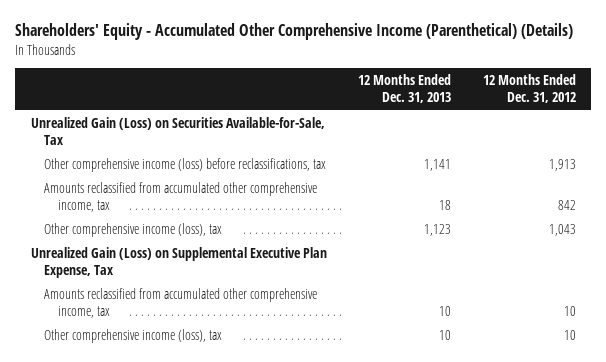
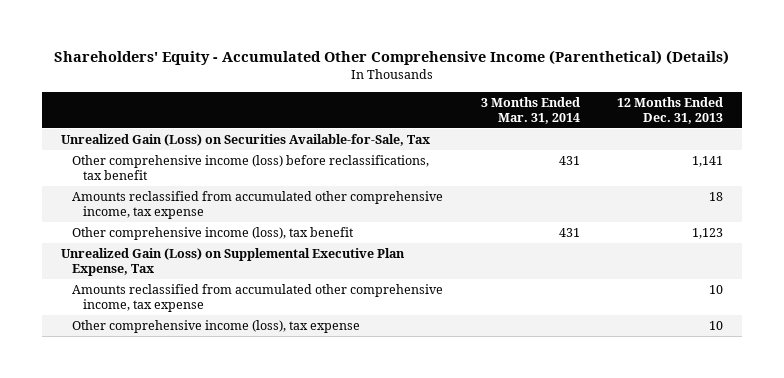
- | 12 Months Ended Dec. 31, 2013 | 12 Months Ended Dec. 31, 2012
+ | 3 Months Ended Mar. 31, 2014 | 12 Months Ended Dec. 31, 2013
- Other comprehensive income (loss) before reclassifications, tax | 1,141 | 1,913
- Amounts reclassified from accumulated other comprehensive income, tax | 18 | 842
- Other comprehensive income (loss), tax | 1,123 | 1,043
+ Other comprehensive income (loss) before reclassifications, tax benefit | 431 | 1,141
+ Amounts reclassified from accumulated other comprehensive income, tax expense | | 18
+ Other comprehensive income (loss), tax benefit | 431 | 1,123
- Amounts reclassified from accumulated other comprehensive income, tax | 10 | 10
- Other comprehensive income (loss), tax | 10 | 10
+ Amounts reclassified from accumulated other comprehensive income, tax expense | | 10
+ Other comprehensive income (loss), tax expense | | 10

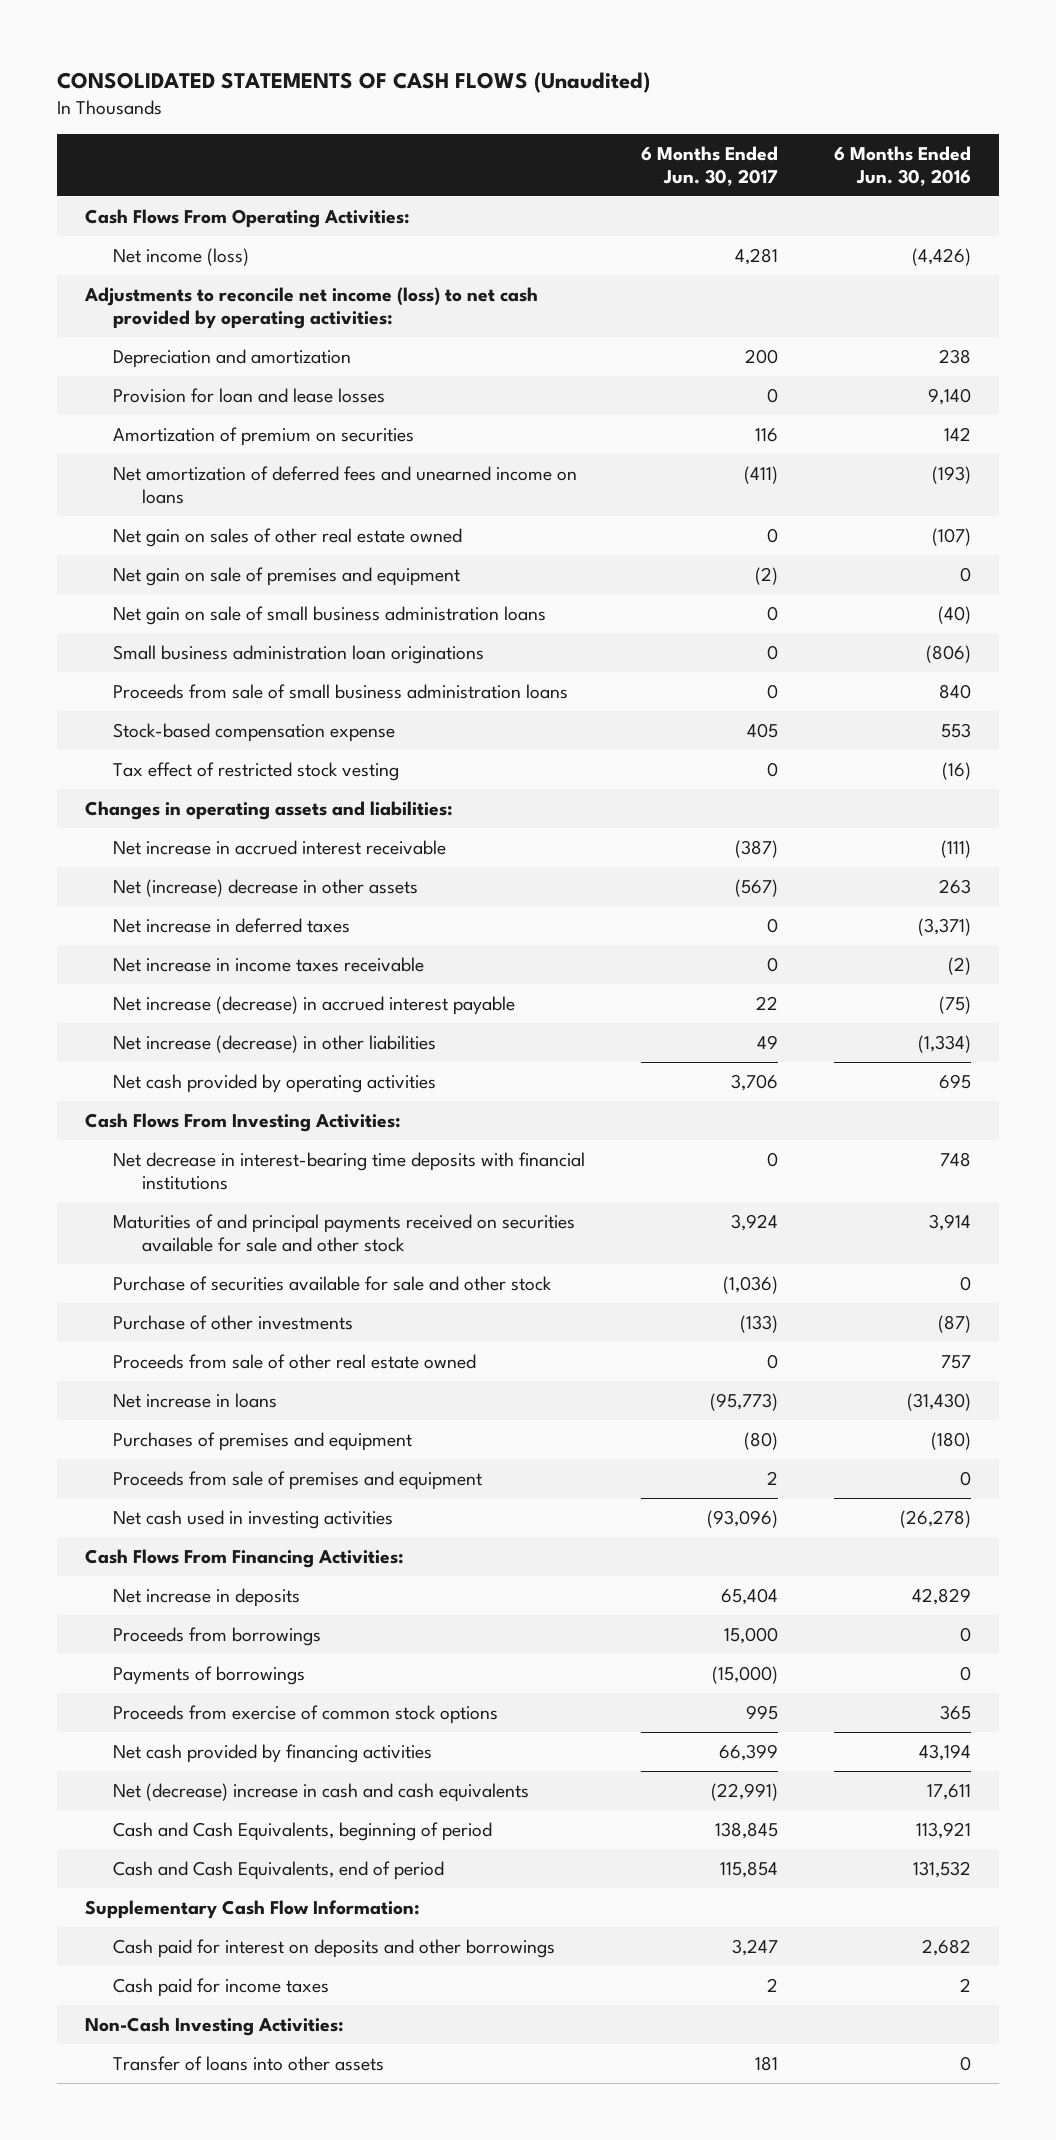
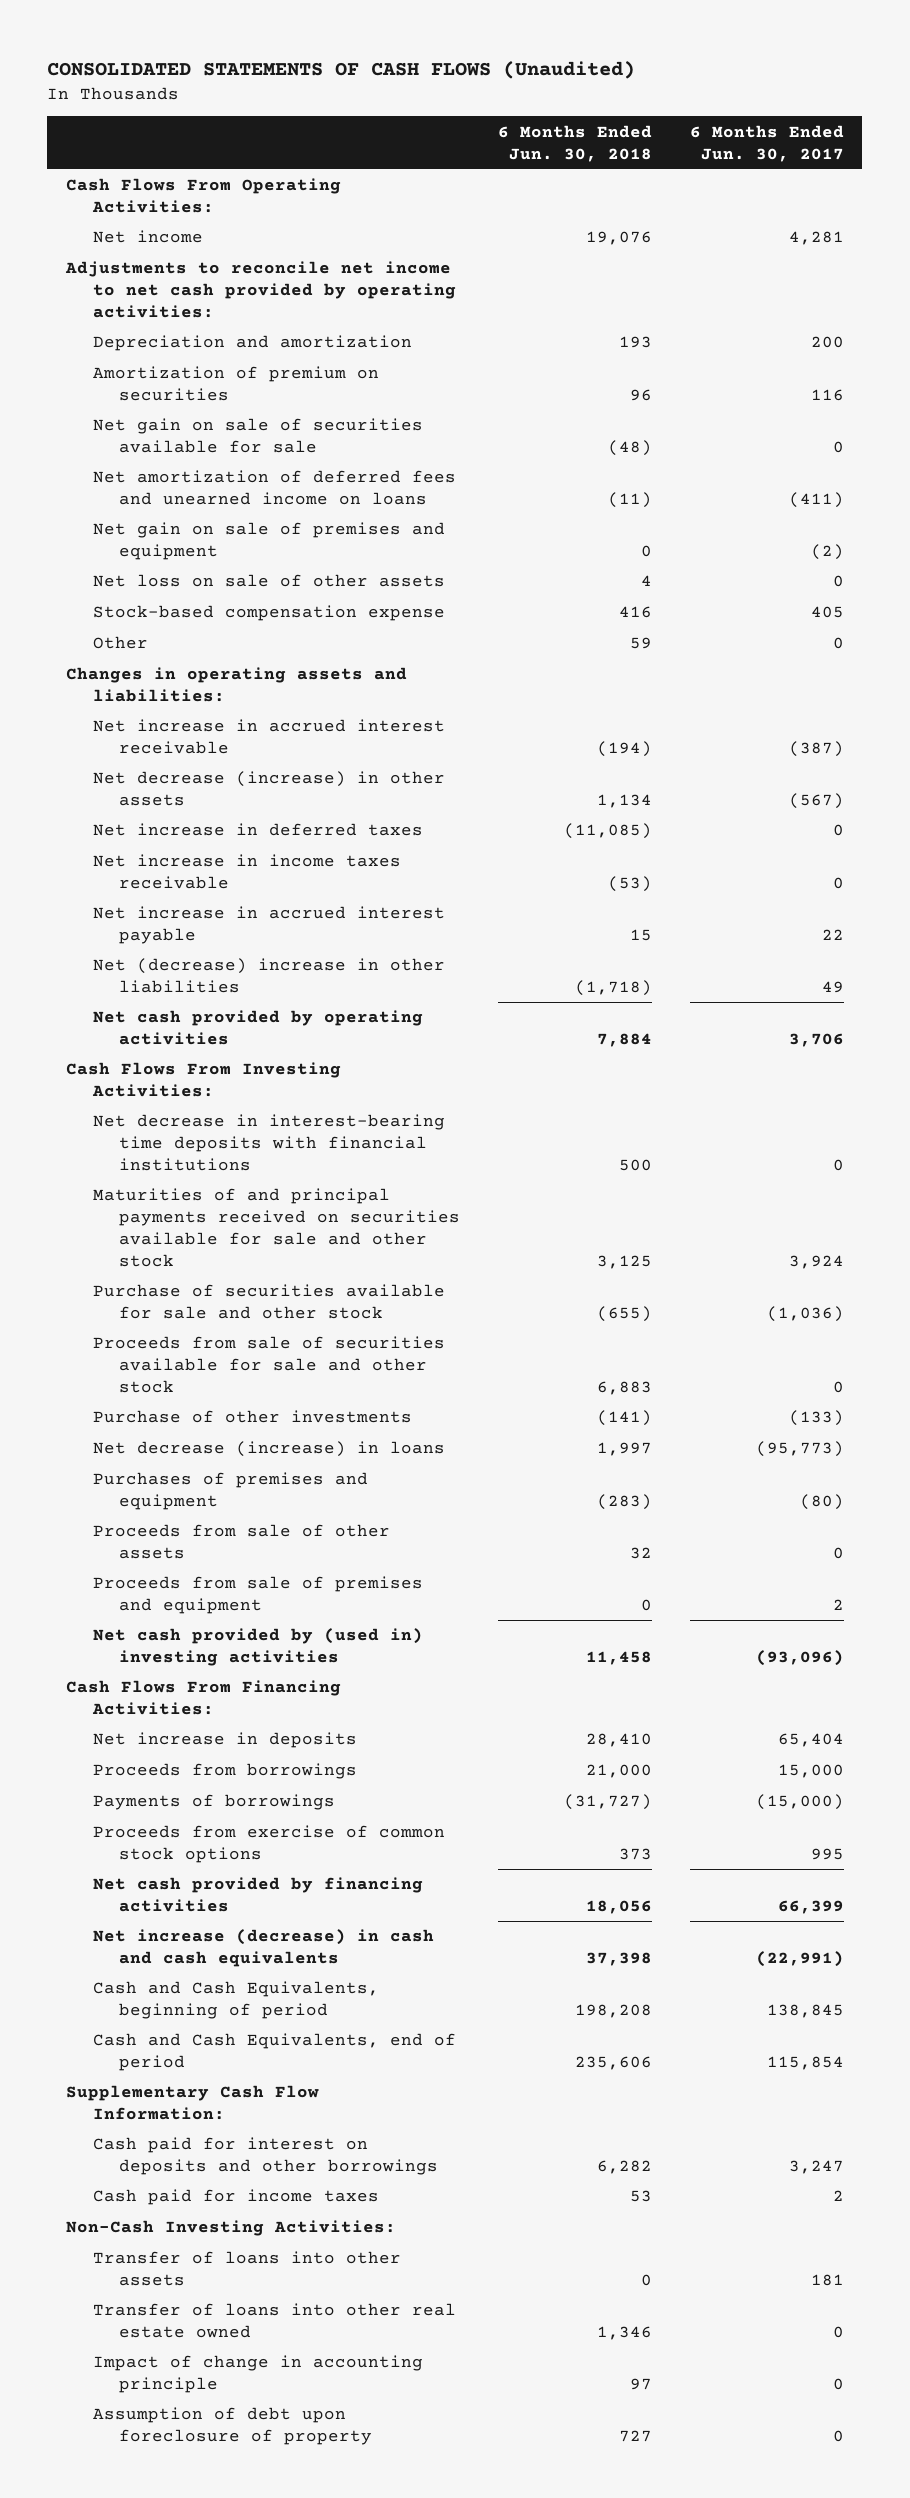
- | 6 Months Ended Jun. 30, 2017 | 6 Months Ended Jun. 30, 2016
+ | 6 Months Ended Jun. 30, 2018 | 6 Months Ended Jun. 30, 2017
- Net income (loss) | 4,281 | (4,426)
- Adjustments to reconcile net income (loss) to net cash provided by operating activities:
+ Net income | 19,076 | 4,281
+ Adjustments to reconcile net income to net cash provided by operating activities:
- Provision for loan and lease losses | 0 | 9,140
+ Net gain on sale of securities available for sale | (48) | 0
- Net gain on sales of other real estate owned | 0 | (107)
- Net gain on sale of small business administration loans | 0 | (40)
- Small business administration loan originations | 0 | (806)
- Proceeds from sale of small business administration loans | 0 | 840
+ Net loss on sale of other assets | 4 | 0
- Tax effect of restricted stock vesting | 0 | (16)
+ Other | 59 | 0
- Net (increase) decrease in other assets | (567) | 263
+ Net decrease (increase) in other assets | 1,134 | (567)
- Net increase (decrease) in accrued interest payable | 22 | (75)
- Net increase (decrease) in other liabilities | 49 | (1,334)
+ Net increase in accrued interest payable | 15 | 22
+ Net (decrease) increase in other liabilities | (1,718) | 49
+ Proceeds from sale of securities available for sale and other stock | 6,883 | 0
- Proceeds from sale of other real estate owned | 0 | 757
- Net increase in loans | (95,773) | (31,430)
+ Net decrease (increase) in loans | 1,997 | (95,773)
+ Proceeds from sale of other assets | 32 | 0
- Net cash used in investing activities | (93,096) | (26,278)
+ Net cash provided by (used in) investing activities | 11,458 | (93,096)
- Net (decrease) increase in cash and cash equivalents | (22,991) | 17,611
+ Net increase (decrease) in cash and cash equivalents | 37,398 | (22,991)
+ Transfer of loans into other real estate owned | 1,346 | 0
+ Impact of change in accounting principle | 97 | 0
+ Assumption of debt upon foreclosure of property | 727 | 0

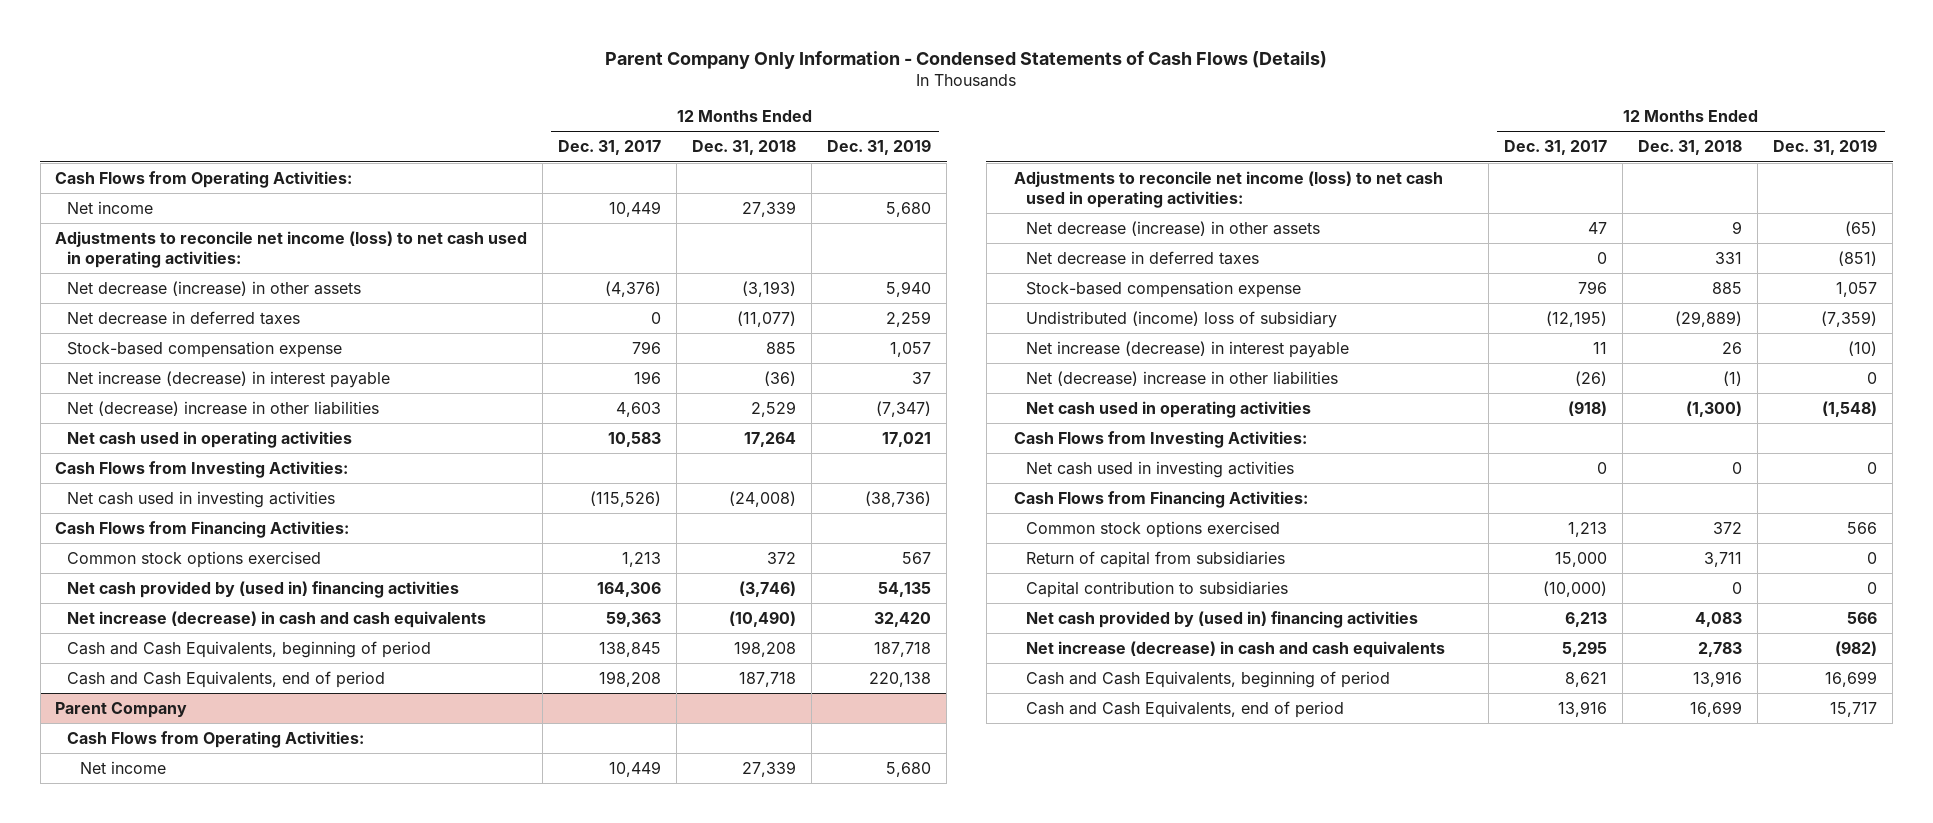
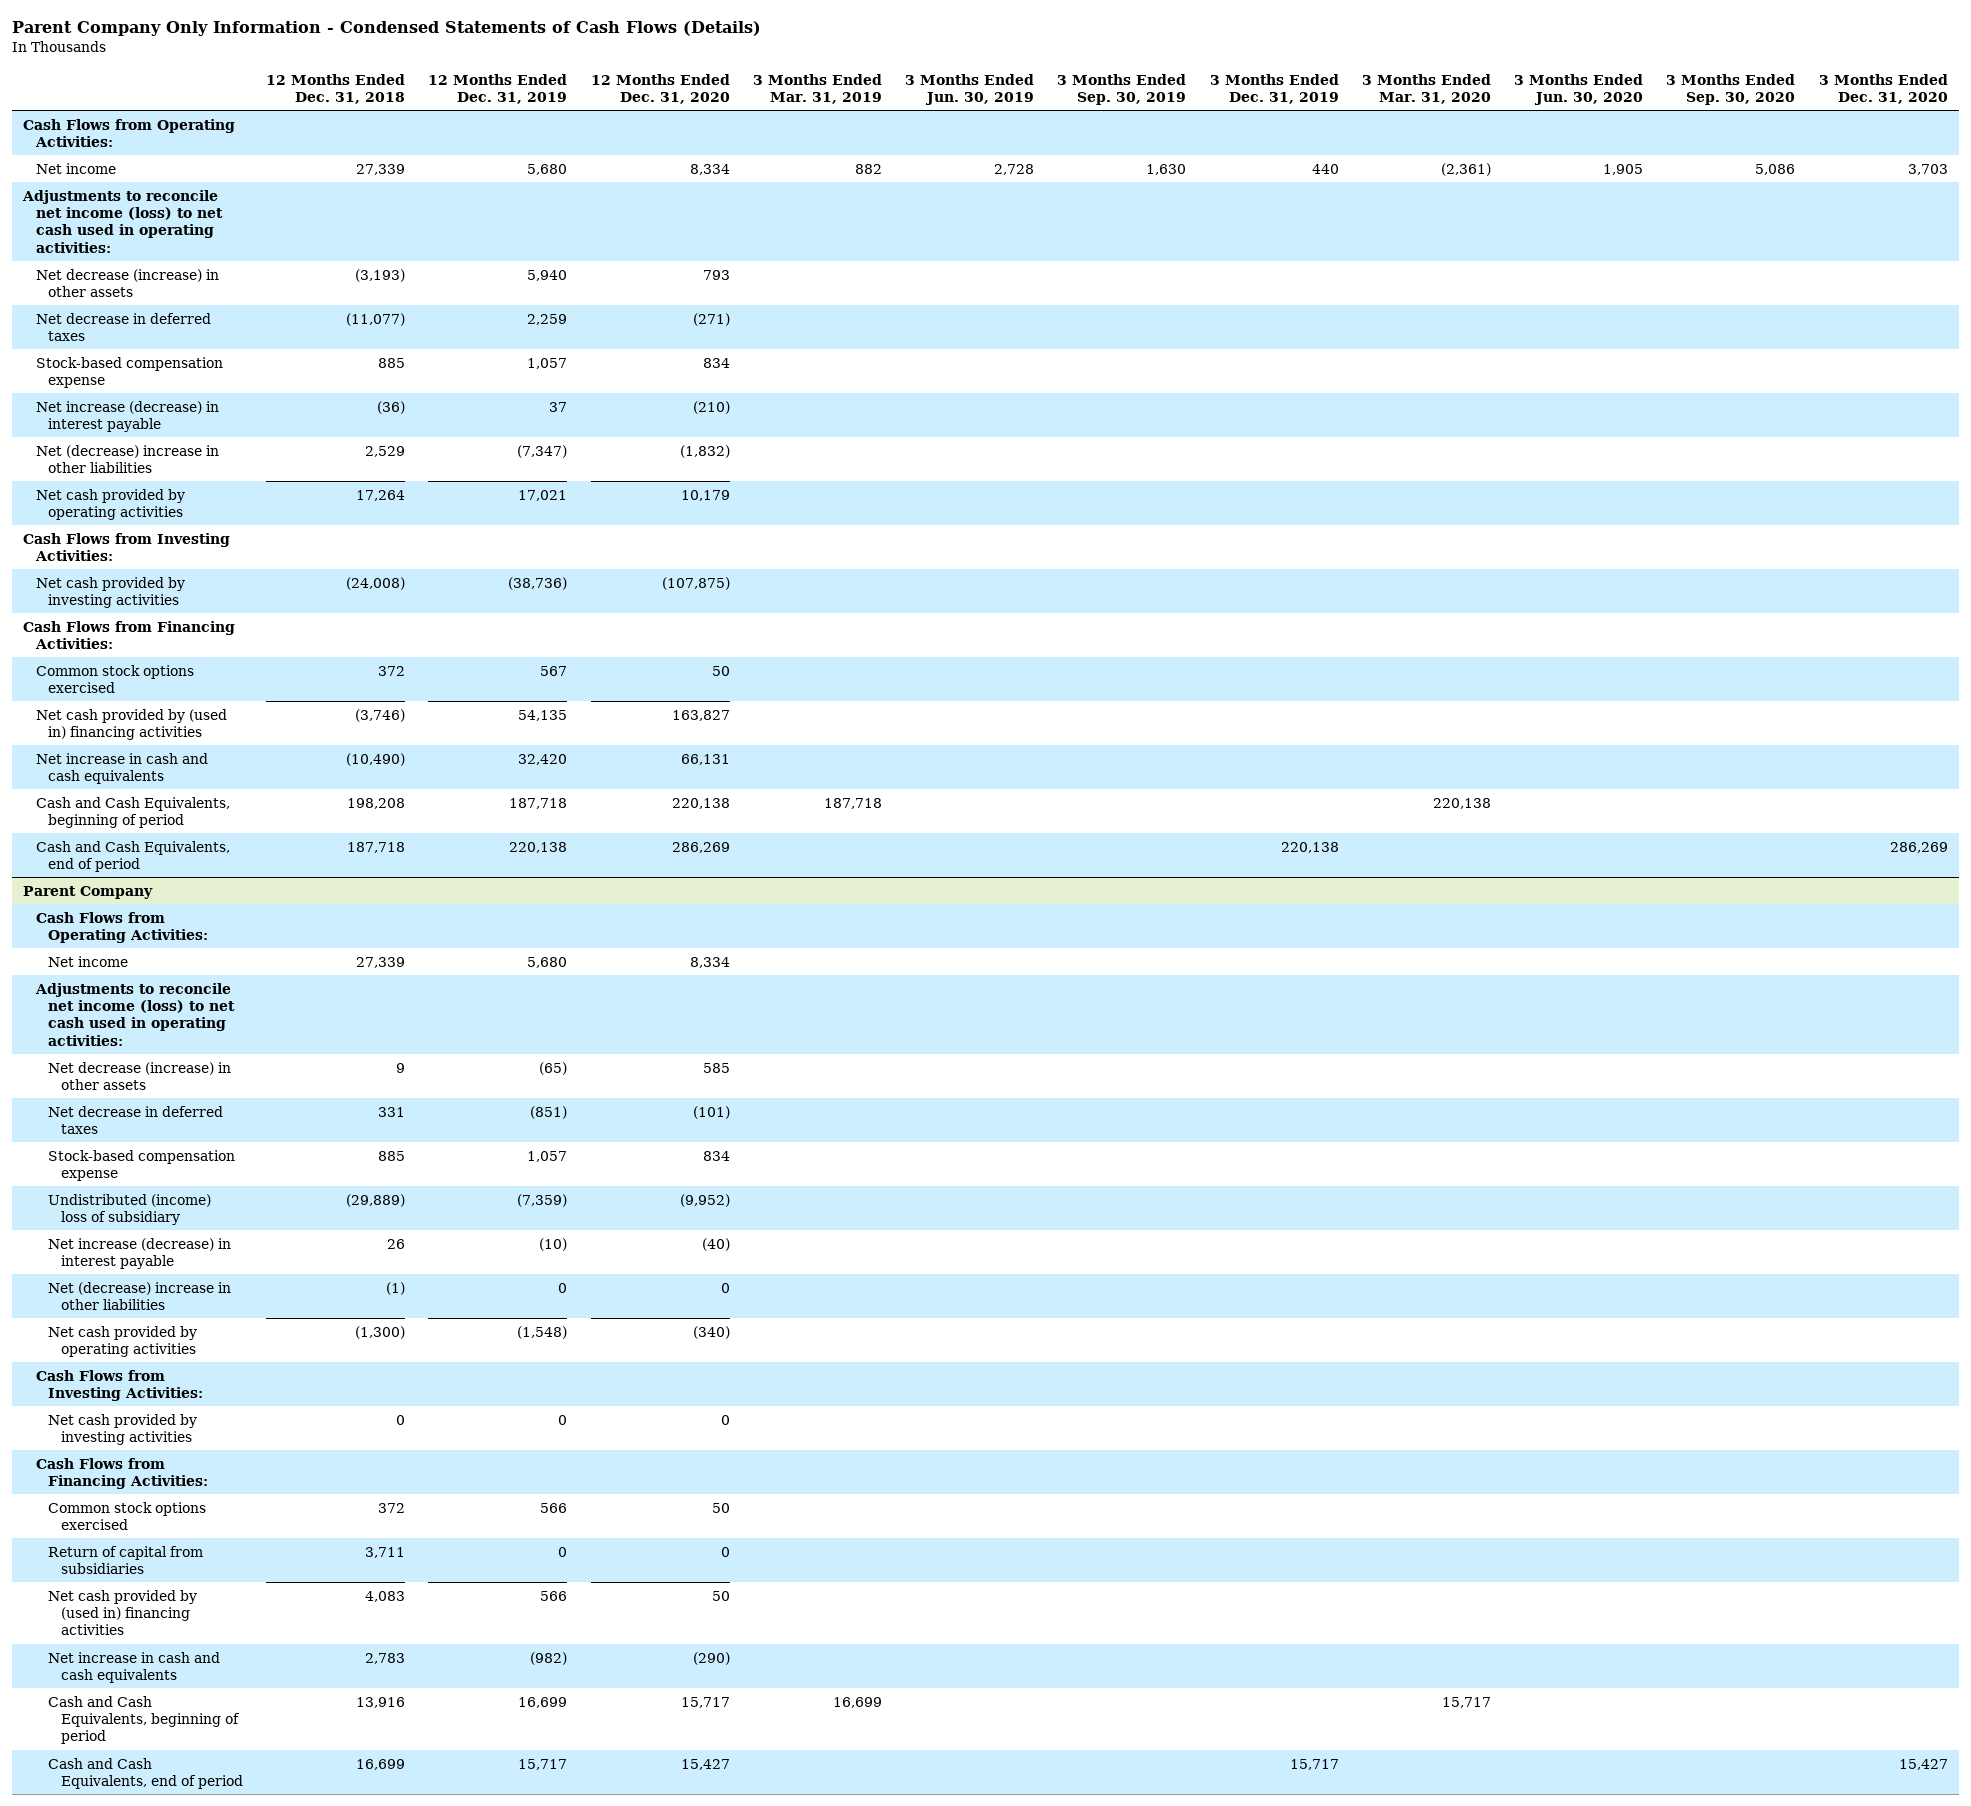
- | 12 Months Ended Dec. 31, 2017 | 12 Months Ended Dec. 31, 2018 | 12 Months Ended Dec. 31, 2019
+ | 12 Months Ended Dec. 31, 2018 | 12 Months Ended Dec. 31, 2019 | 12 Months Ended Dec. 31, 2020 | 3 Months Ended Mar. 31, 2019 | 3 Months Ended Jun. 30, 2019 | 3 Months Ended Sep. 30, 2019 | 3 Months Ended Dec. 31, 2019 | 3 Months Ended Mar. 31, 2020 | 3 Months Ended Jun. 30, 2020 | 3 Months Ended Sep. 30, 2020 | 3 Months Ended Dec. 31, 2020
- Net cash used in operating activities | 10,583 | 17,264 | 17,021
+ Net cash provided by operating activities | 17,264 | 17,021 | 10,179 | | | | | | | |
- Net cash used in investing activities | (115,526) | (24,008) | (38,736)
+ Net cash provided by investing activities | (24,008) | (38,736) | (107,875) | | | | | | | |
- Net increase (decrease) in cash and cash equivalents | 59,363 | (10,490) | 32,420
+ Net increase in cash and cash equivalents | (10,490) | 32,420 | 66,131 | | | | | | | |
@ Parent Company
- Net cash used in operating activities | (918) | (1,300) | (1,548)
+ Net cash provided by operating activities | (1,300) | (1,548) | (340) | | | | | | | |
- Net cash used in investing activities | 0 | 0 | 0
+ Net cash provided by investing activities | 0 | 0 | 0 | | | | | | | |
- Capital contribution to subsidiaries | (10,000) | 0 | 0
- Net increase (decrease) in cash and cash equivalents | 5,295 | 2,783 | (982)
+ Net increase in cash and cash equivalents | 2,783 | (982) | (290) | | | | | | | |

